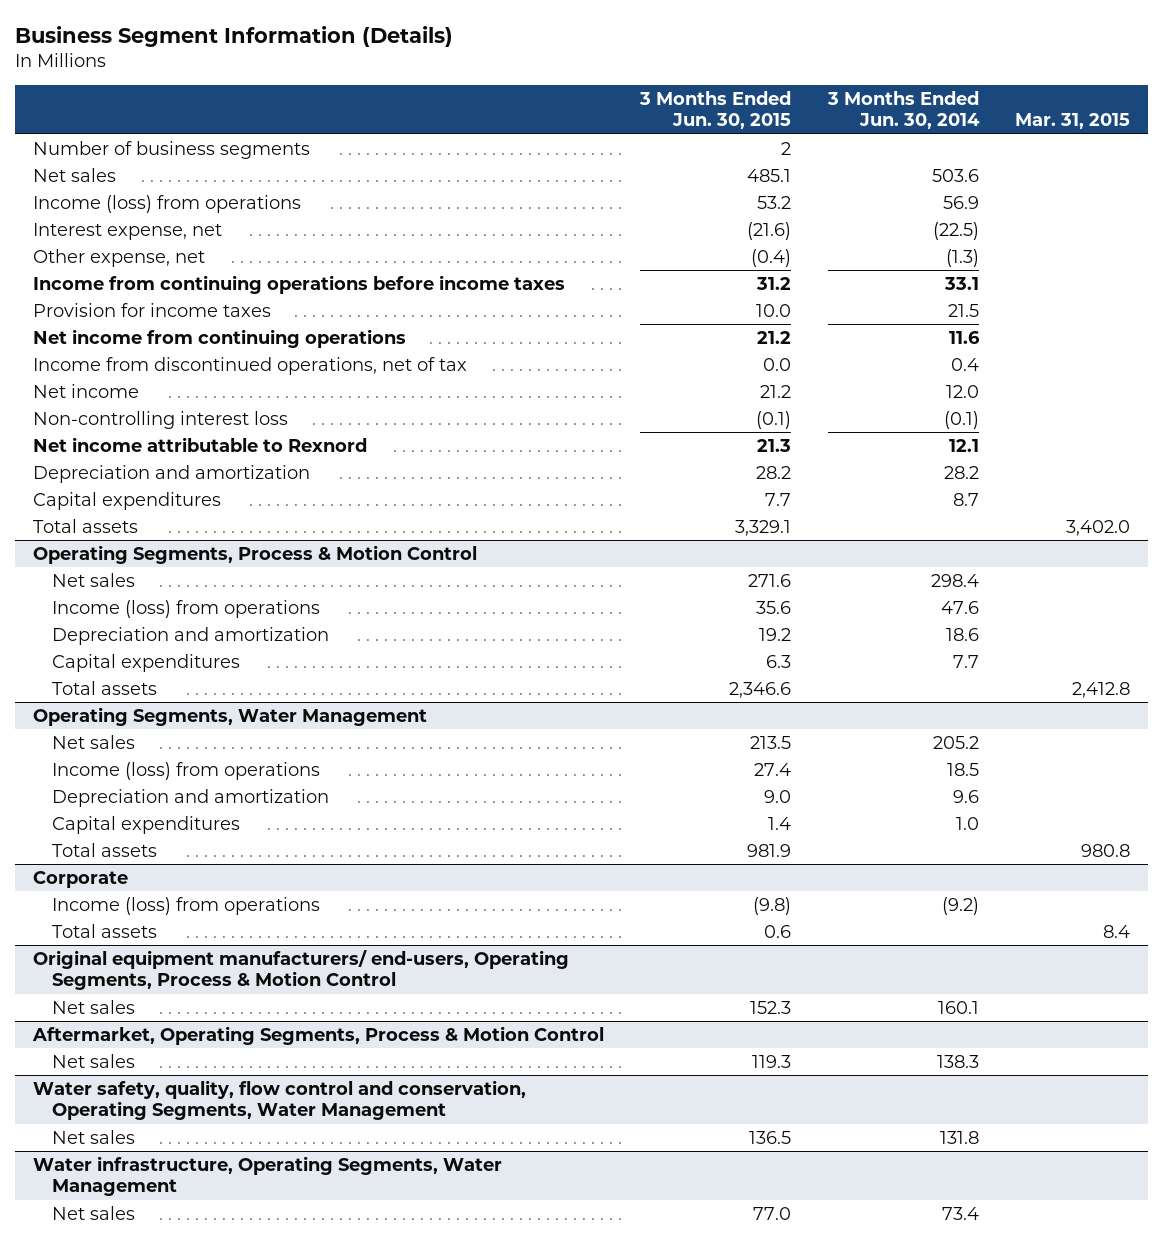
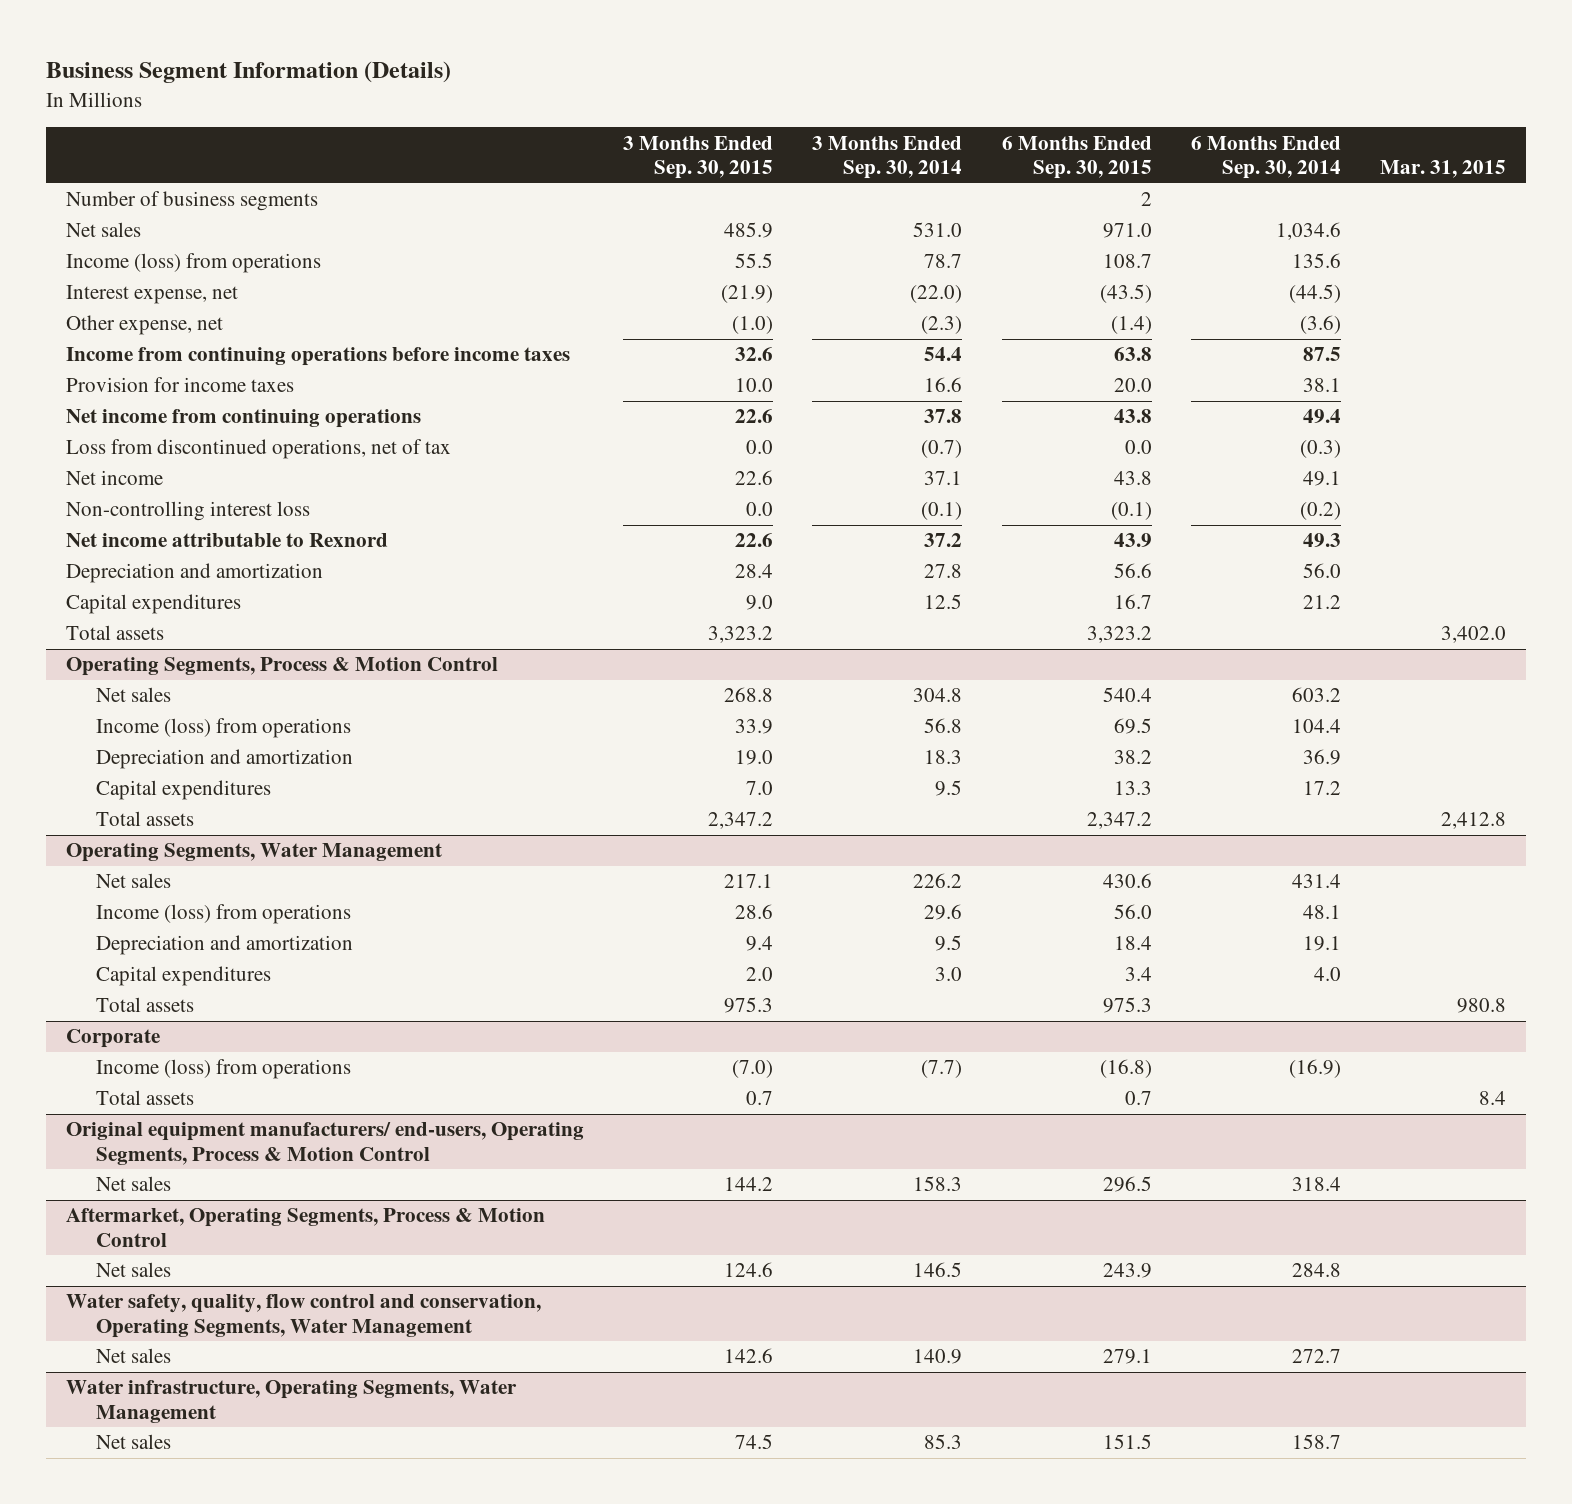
- | 3 Months Ended Jun. 30, 2015 | 3 Months Ended Jun. 30, 2014 | Mar. 31, 2015
+ | 3 Months Ended Sep. 30, 2015 | 3 Months Ended Sep. 30, 2014 | 6 Months Ended Sep. 30, 2015 | 6 Months Ended Sep. 30, 2014 | Mar. 31, 2015
- Income from discontinued operations, net of tax | 0.0 | 0.4 |
+ Loss from discontinued operations, net of tax | 0.0 | (0.7) | 0.0 | (0.3) |

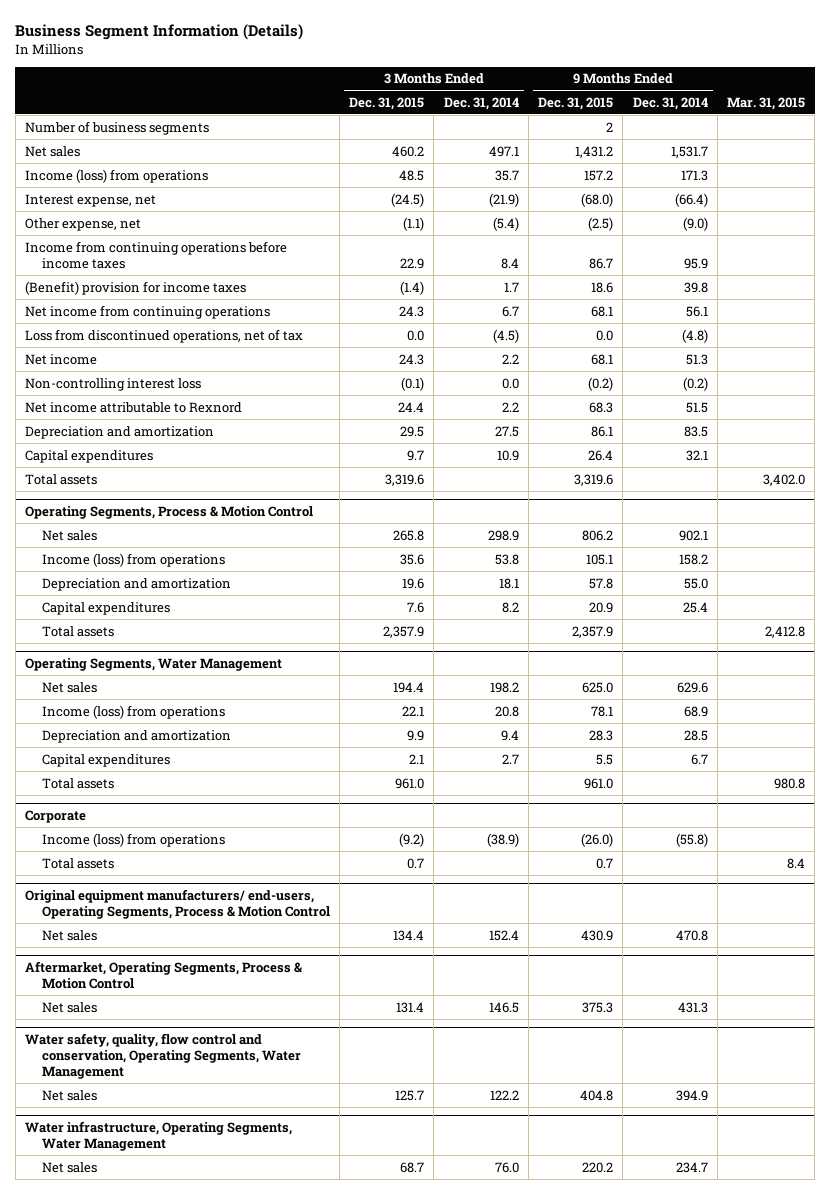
- | 3 Months Ended Sep. 30, 2015 | 3 Months Ended Sep. 30, 2014 | 6 Months Ended Sep. 30, 2015 | 6 Months Ended Sep. 30, 2014 | Mar. 31, 2015
+ | 3 Months Ended Dec. 31, 2015 | 3 Months Ended Dec. 31, 2014 | 9 Months Ended Dec. 31, 2015 | 9 Months Ended Dec. 31, 2014 | Mar. 31, 2015
- Provision for income taxes | 10.0 | 16.6 | 20.0 | 38.1 |
+ (Benefit) provision for income taxes | (1.4) | 1.7 | 18.6 | 39.8 |

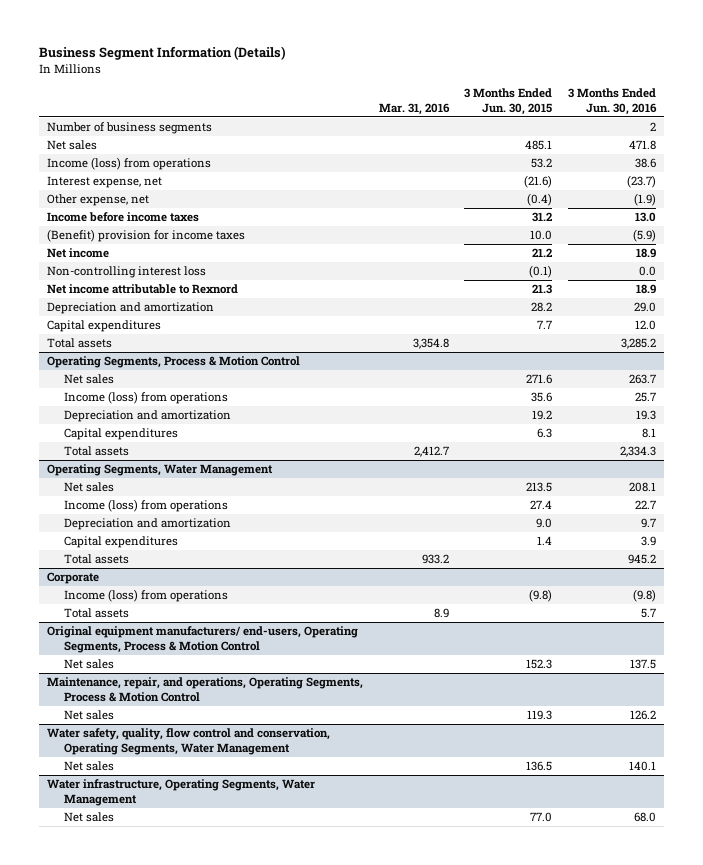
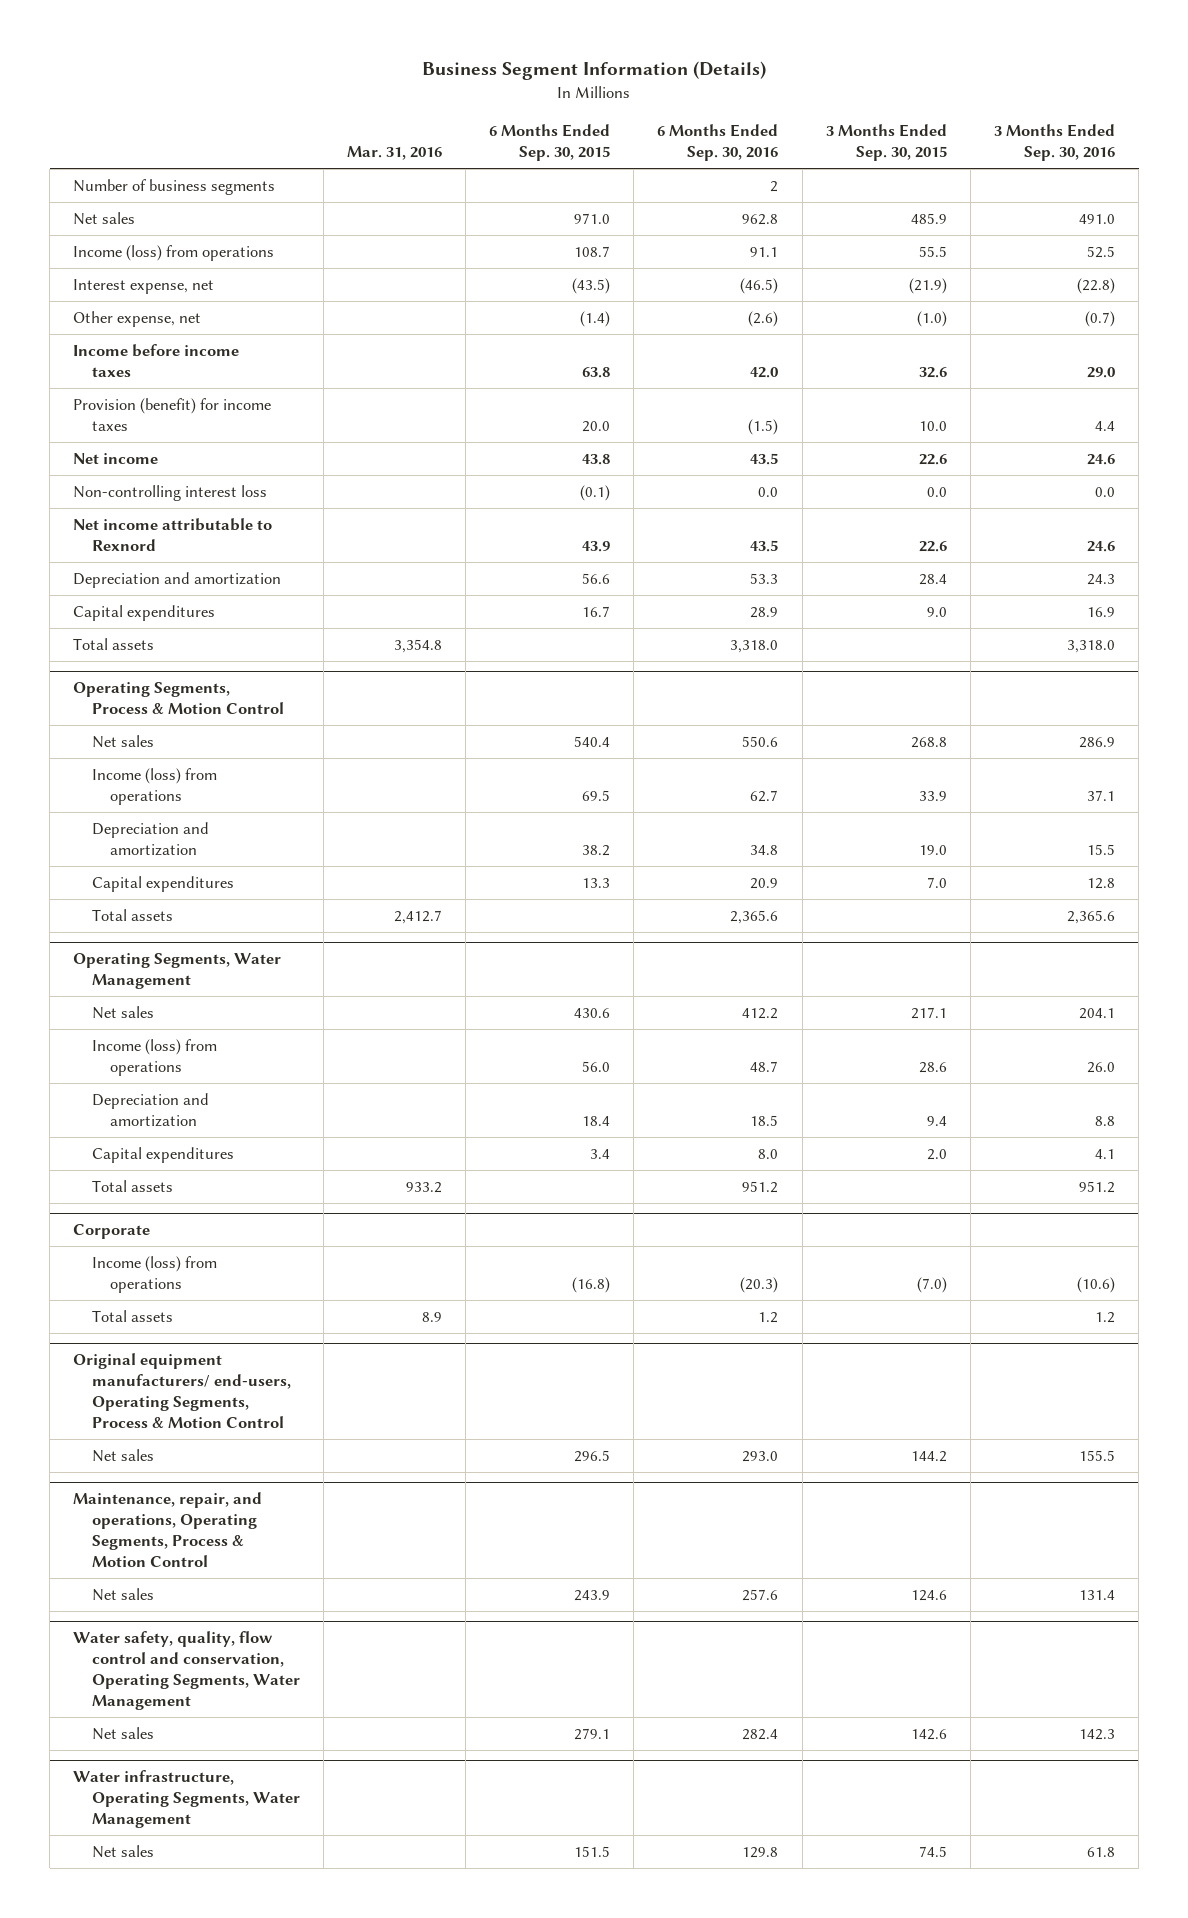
- | Mar. 31, 2016 | 3 Months Ended Jun. 30, 2015 | 3 Months Ended Jun. 30, 2016
+ | Mar. 31, 2016 | 6 Months Ended Sep. 30, 2015 | 6 Months Ended Sep. 30, 2016 | 3 Months Ended Sep. 30, 2015 | 3 Months Ended Sep. 30, 2016
- (Benefit) provision for income taxes | | 10.0 | (5.9)
+ Provision (benefit) for income taxes | | 20.0 | (1.5) | 10.0 | 4.4

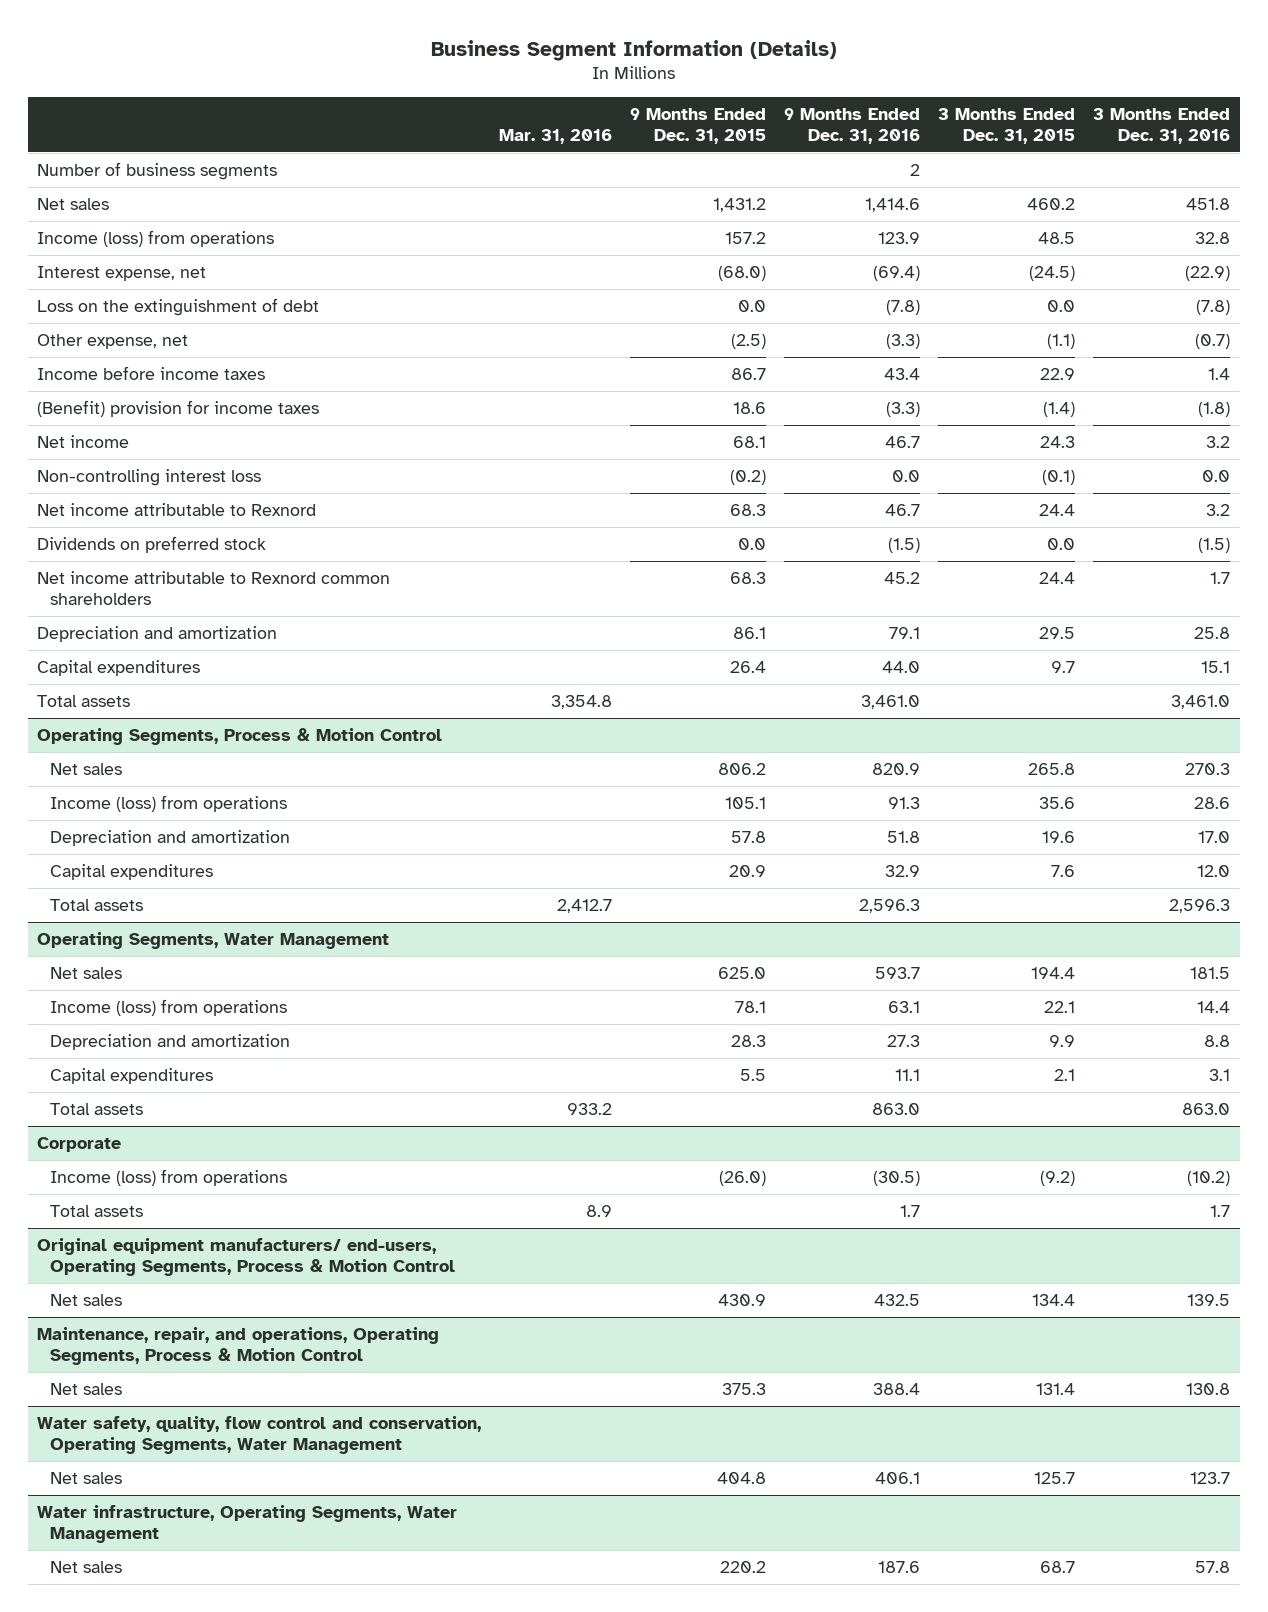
- | Mar. 31, 2016 | 6 Months Ended Sep. 30, 2015 | 6 Months Ended Sep. 30, 2016 | 3 Months Ended Sep. 30, 2015 | 3 Months Ended Sep. 30, 2016
+ | Mar. 31, 2016 | 9 Months Ended Dec. 31, 2015 | 9 Months Ended Dec. 31, 2016 | 3 Months Ended Dec. 31, 2015 | 3 Months Ended Dec. 31, 2016
+ Loss on the extinguishment of debt | | 0.0 | (7.8) | 0.0 | (7.8)
- Provision (benefit) for income taxes | | 20.0 | (1.5) | 10.0 | 4.4
+ (Benefit) provision for income taxes | | 18.6 | (3.3) | (1.4) | (1.8)
+ Dividends on preferred stock | | 0.0 | (1.5) | 0.0 | (1.5)
+ Net income attributable to Rexnord common shareholders | | 68.3 | 45.2 | 24.4 | 1.7

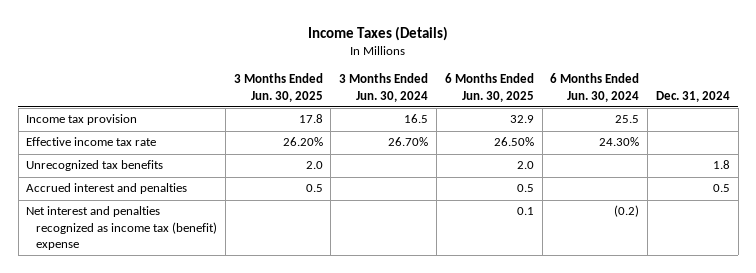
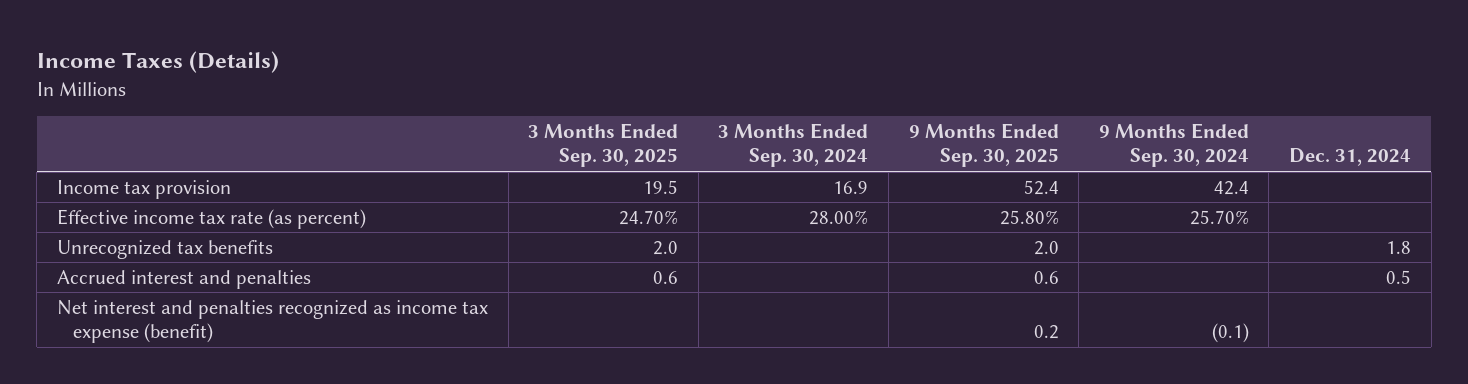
- | 3 Months Ended Jun. 30, 2025 | 3 Months Ended Jun. 30, 2024 | 6 Months Ended Jun. 30, 2025 | 6 Months Ended Jun. 30, 2024 | Dec. 31, 2024
+ | 3 Months Ended Sep. 30, 2025 | 3 Months Ended Sep. 30, 2024 | 9 Months Ended Sep. 30, 2025 | 9 Months Ended Sep. 30, 2024 | Dec. 31, 2024
- Effective income tax rate | 26.20% | 26.70% | 26.50% | 24.30% |
+ Effective income tax rate (as percent) | 24.70% | 28.00% | 25.80% | 25.70% |
- Net interest and penalties recognized as income tax (benefit) expense | | | 0.1 | (0.2) |
+ Net interest and penalties recognized as income tax expense (benefit) | | | 0.2 | (0.1) |

